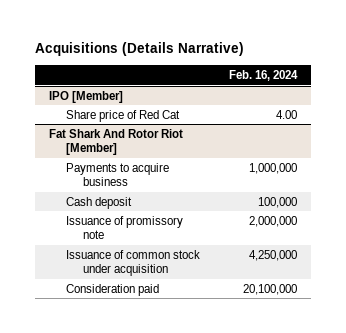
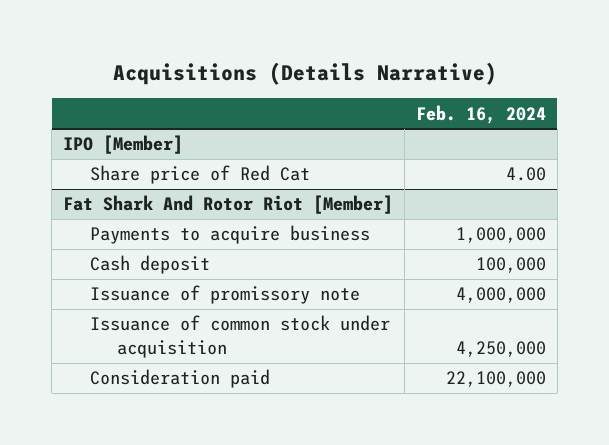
@ Fat Shark And Rotor Riot [Member]
- Issuance of promissory note | 2,000,000
+ Issuance of promissory note | 4,000,000
- Consideration paid | 20,100,000
+ Consideration paid | 22,100,000

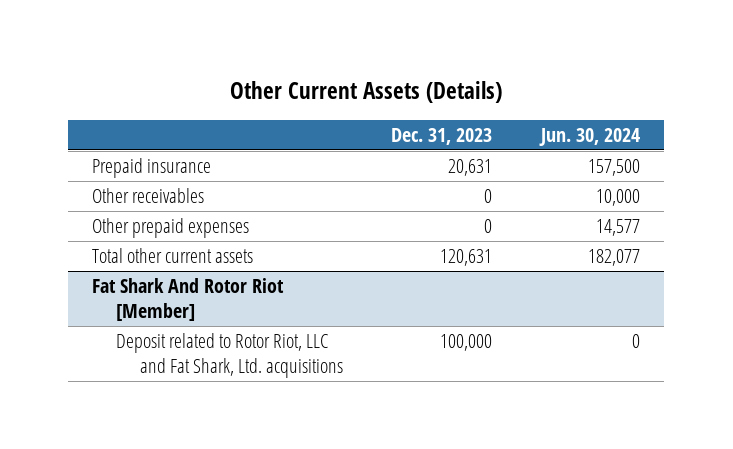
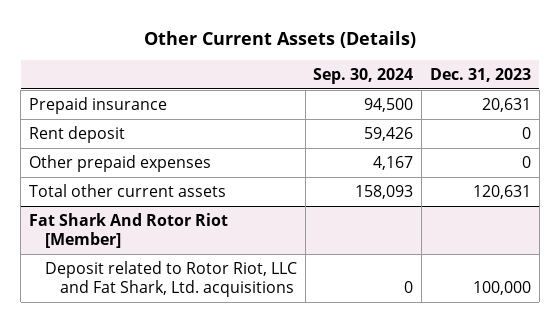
- | Dec. 31, 2023 | Jun. 30, 2024
+ | Sep. 30, 2024 | Dec. 31, 2023
- Other receivables | 0 | 10,000
+ Rent deposit | 59,426 | 0

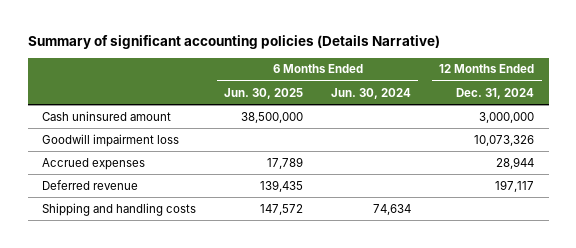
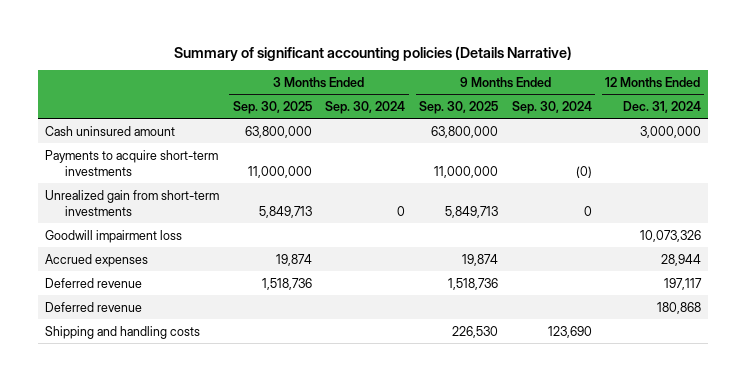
- | 6 Months Ended Jun. 30, 2025 | 6 Months Ended Jun. 30, 2024 | 12 Months Ended Dec. 31, 2024
+ | 3 Months Ended Sep. 30, 2025 | 3 Months Ended Sep. 30, 2024 | 9 Months Ended Sep. 30, 2025 | 9 Months Ended Sep. 30, 2024 | 12 Months Ended Dec. 31, 2024
+ Payments to acquire short-term investments | 11,000,000 | | 11,000,000 | (0) |
+ Unrealized gain from short-term investments | 5,849,713 | 0 | 5,849,713 | 0 |
+ Deferred revenue | | | | | 180,868

